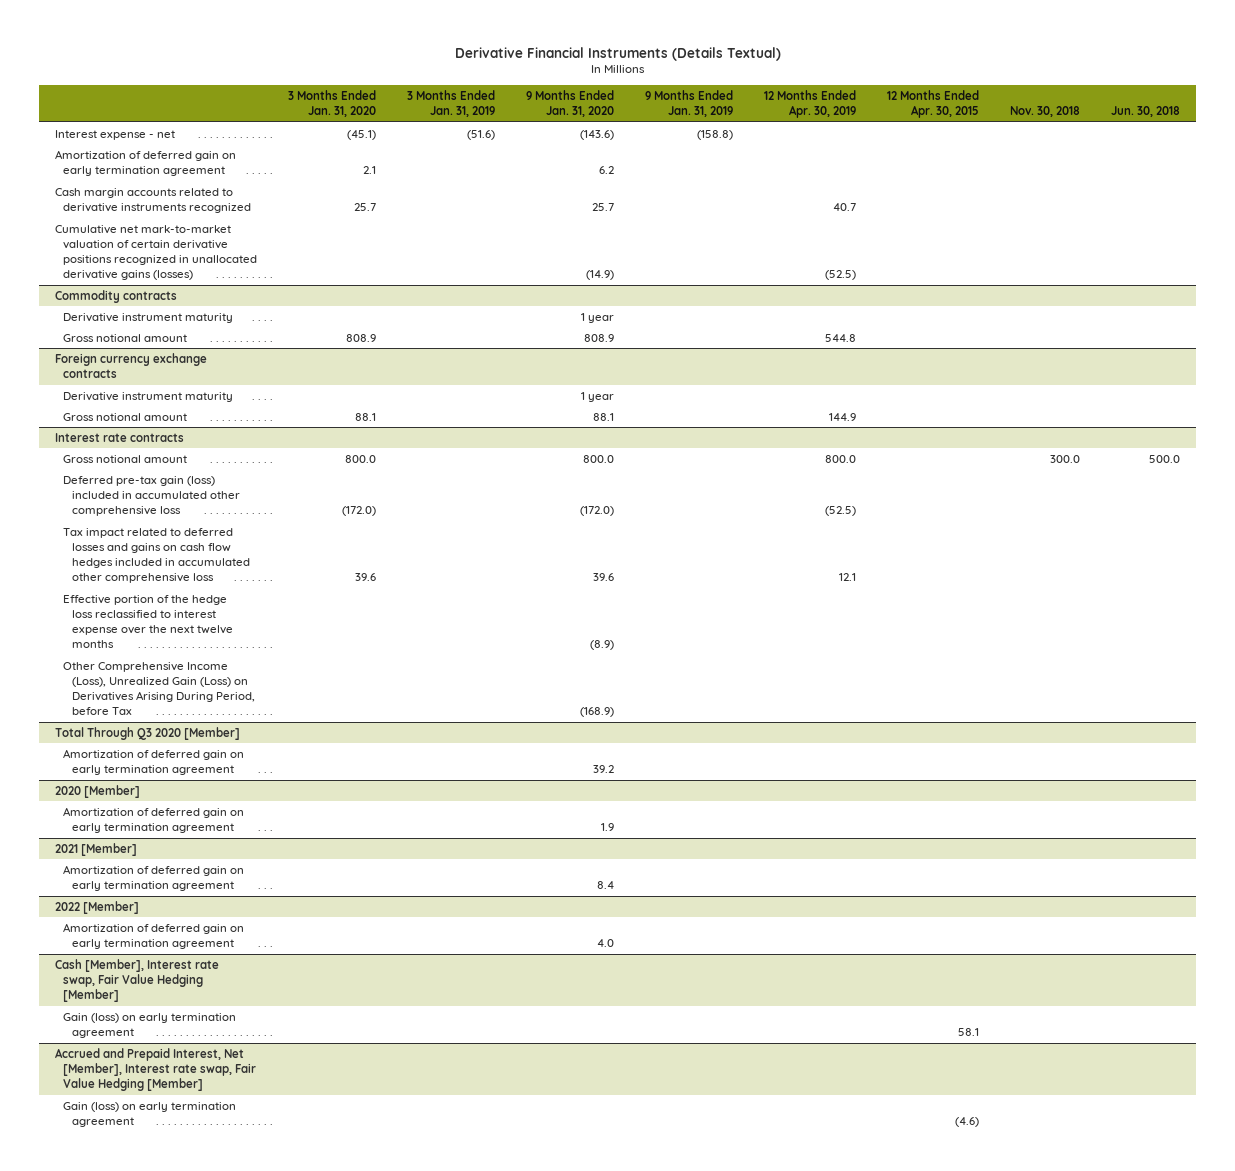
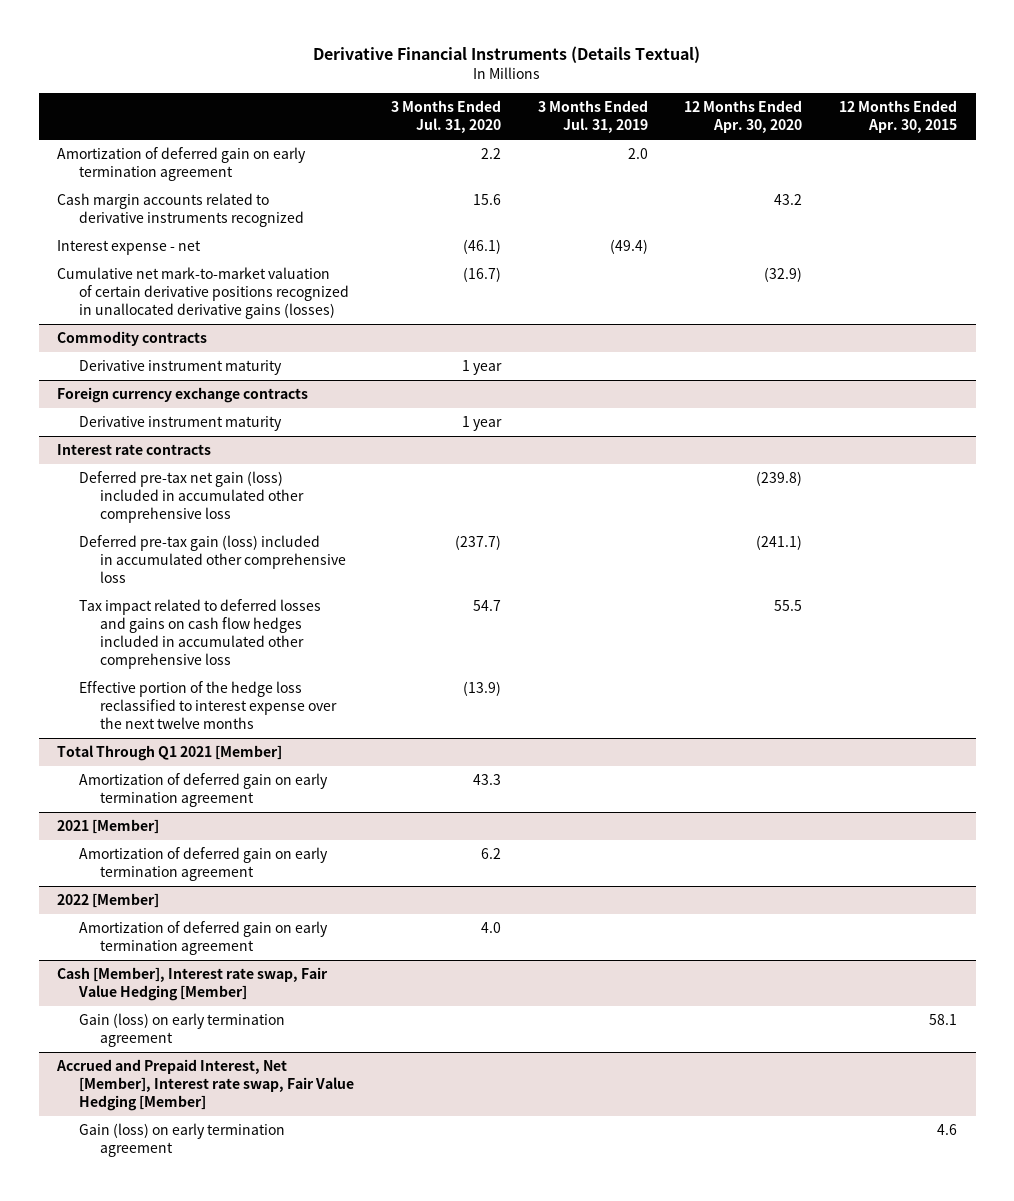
- | 3 Months Ended Jan. 31, 2020 | 3 Months Ended Jan. 31, 2019 | 9 Months Ended Jan. 31, 2020 | 9 Months Ended Jan. 31, 2019 | 12 Months Ended Apr. 30, 2019 | 12 Months Ended Apr. 30, 2015 | Nov. 30, 2018 | Jun. 30, 2018
+ | 3 Months Ended Jul. 31, 2020 | 3 Months Ended Jul. 31, 2019 | 12 Months Ended Apr. 30, 2020 | 12 Months Ended Apr. 30, 2015
moved down: Interest expense - net | (46.1) | (49.4) | |
@ Commodity contracts
- Gross notional amount | 808.9 | | 808.9 | | 544.8 | | |
@ Foreign currency exchange contracts
- Gross notional amount | 88.1 | | 88.1 | | 144.9 | | |
@ Interest rate contracts
- Gross notional amount | 800.0 | | 800.0 | | 800.0 | | 300.0 | 500.0
+ Deferred pre-tax net gain (loss) included in accumulated other comprehensive loss | | | (239.8) |
- Other Comprehensive Income (Loss), Unrealized Gain (Loss) on Derivatives Arising During Period, before Tax | | | (168.9) | | | | |
- Total Through Q3 2020 [Member]
- Amortization of deferred gain on early termination agreement | | | 39.2 | | | | |
- 2020 [Member]
- Amortization of deferred gain on early termination agreement | | | 1.9 | | | | |
+ Total Through Q1 2021 [Member]
+ Amortization of deferred gain on early termination agreement | 43.3 | | |
@ Accrued and Prepaid Interest, Net [Member], Interest rate swap, Fair Value Hedging [Member]
- Gain (loss) on early termination agreement | | | | | | (4.6) | |
+ Gain (loss) on early termination agreement | | | | 4.6

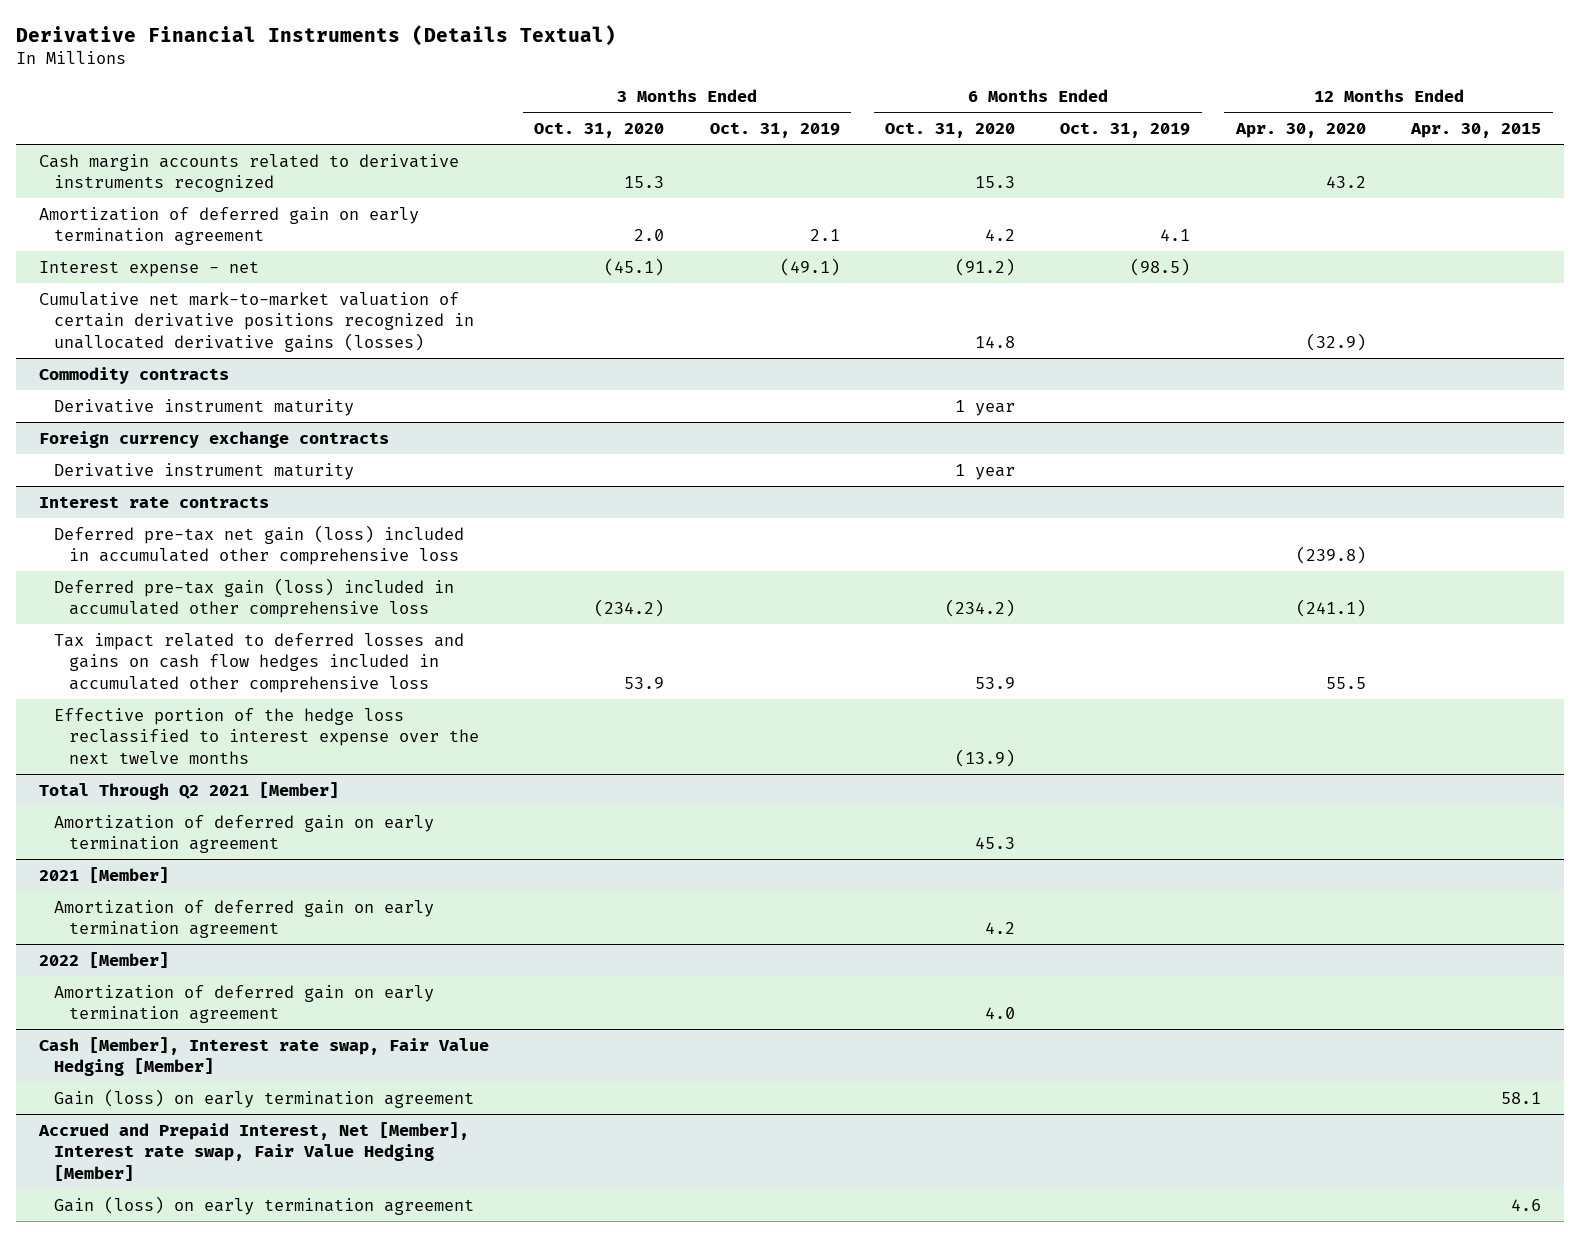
- | 3 Months Ended Jul. 31, 2020 | 3 Months Ended Jul. 31, 2019 | 12 Months Ended Apr. 30, 2020 | 12 Months Ended Apr. 30, 2015
+ | 3 Months Ended Oct. 31, 2020 | 3 Months Ended Oct. 31, 2019 | 6 Months Ended Oct. 31, 2020 | 6 Months Ended Oct. 31, 2019 | 12 Months Ended Apr. 30, 2020 | 12 Months Ended Apr. 30, 2015
moved down: Amortization of deferred gain on early termination agreement | 2.0 | 2.1 | 4.2 | 4.1 | |
- Total Through Q1 2021 [Member]
- Amortization of deferred gain on early termination agreement | 43.3 | | |
+ Total Through Q2 2021 [Member]
+ Amortization of deferred gain on early termination agreement | | | 45.3 | | |

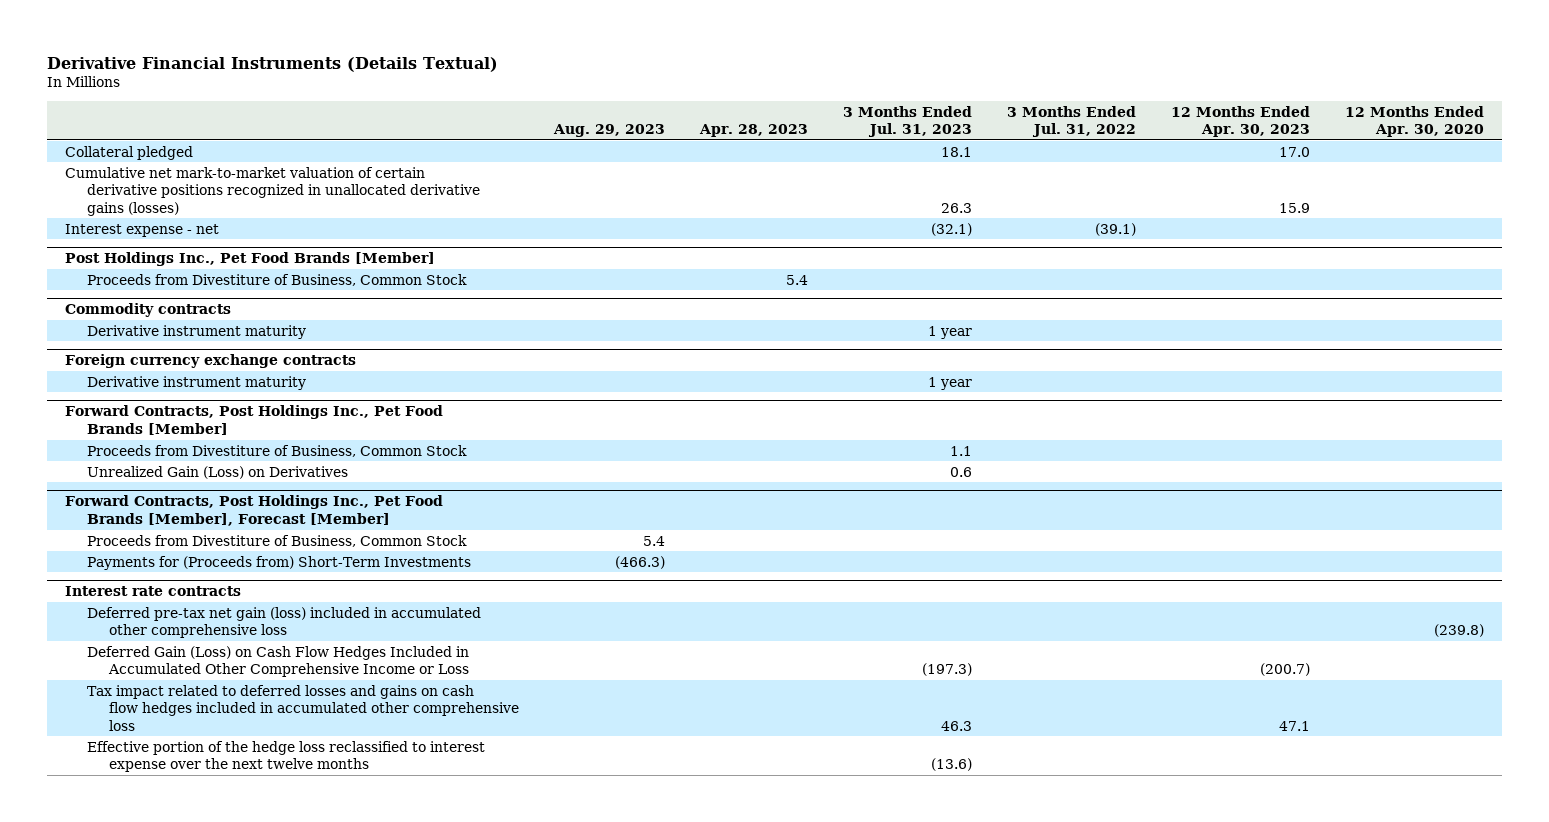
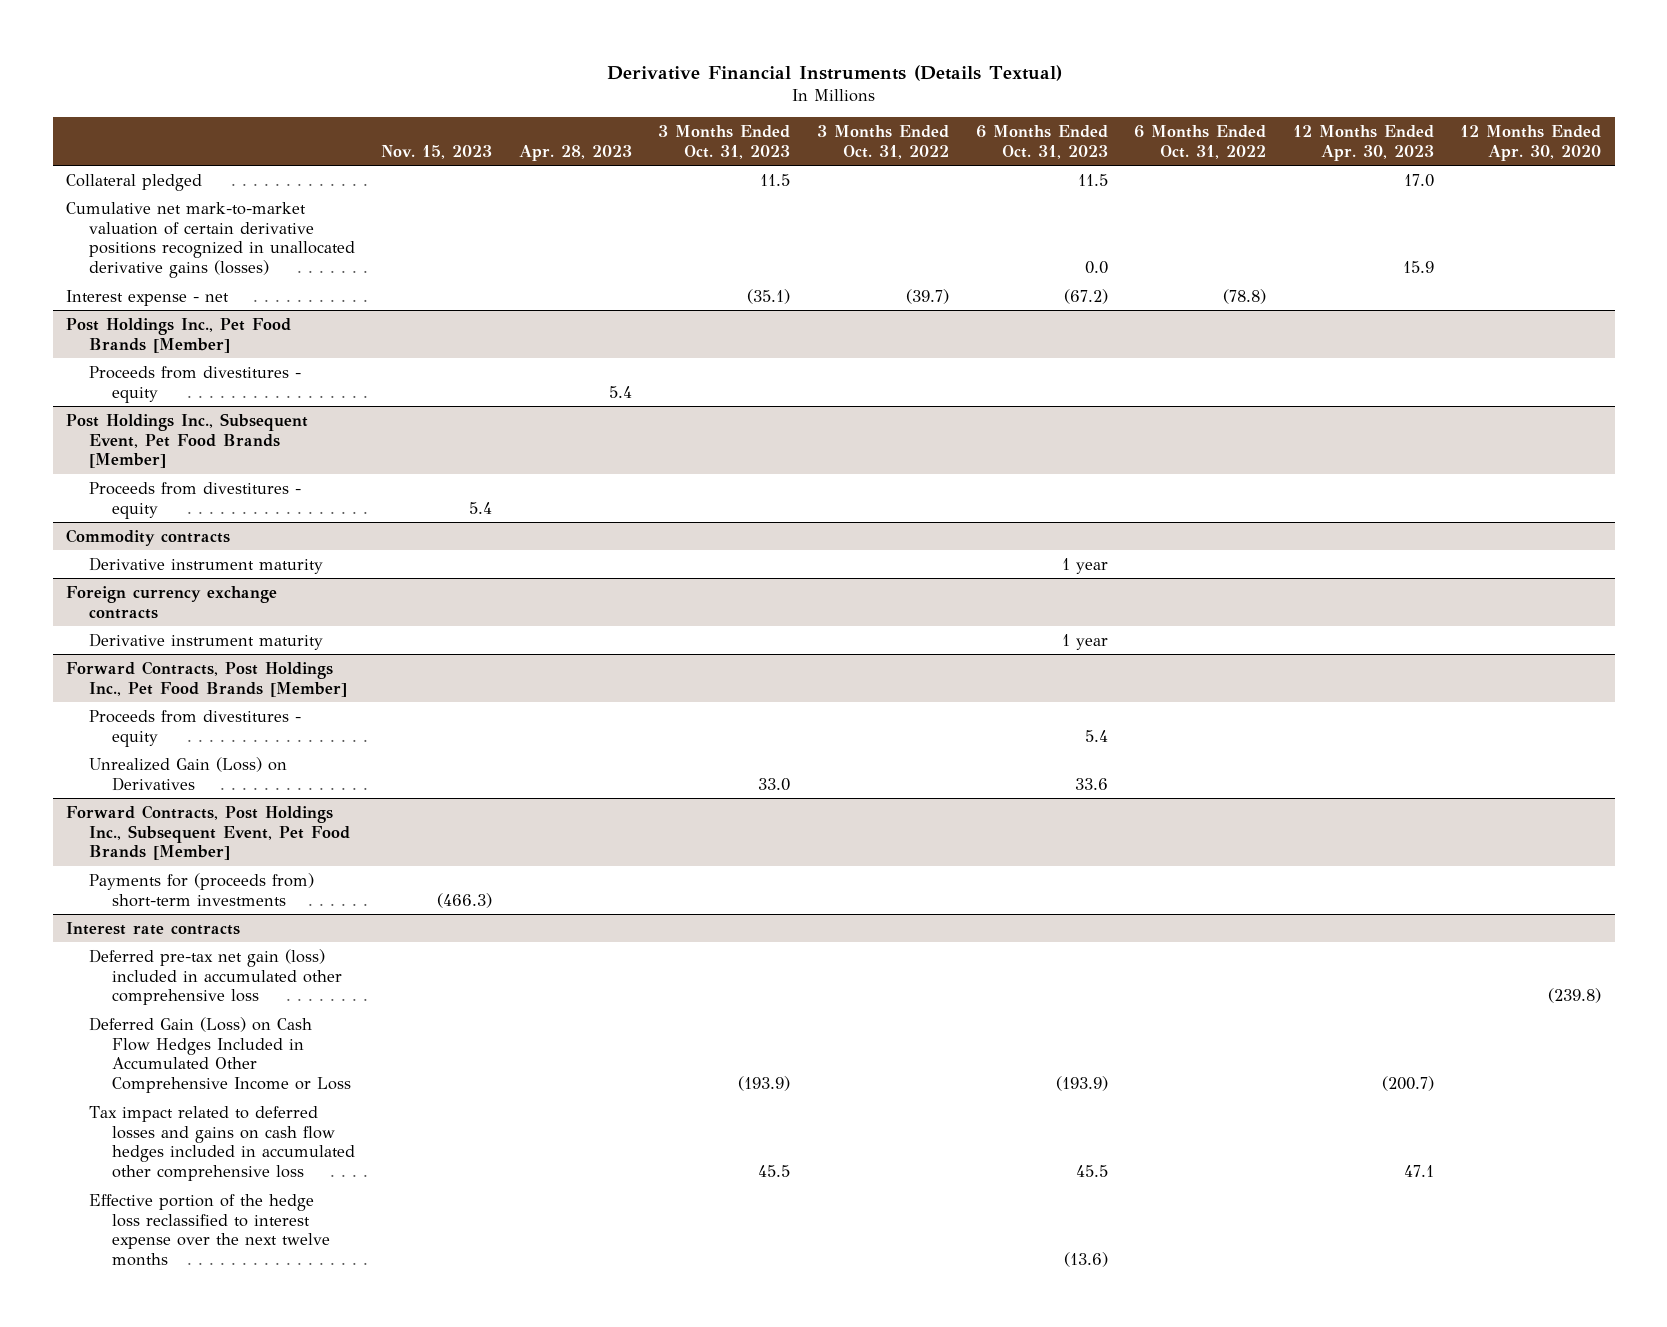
- | Aug. 29, 2023 | Apr. 28, 2023 | 3 Months Ended Jul. 31, 2023 | 3 Months Ended Jul. 31, 2022 | 12 Months Ended Apr. 30, 2023 | 12 Months Ended Apr. 30, 2020
+ | Nov. 15, 2023 | Apr. 28, 2023 | 3 Months Ended Oct. 31, 2023 | 3 Months Ended Oct. 31, 2022 | 6 Months Ended Oct. 31, 2023 | 6 Months Ended Oct. 31, 2022 | 12 Months Ended Apr. 30, 2023 | 12 Months Ended Apr. 30, 2020
@ Post Holdings Inc., Pet Food Brands [Member]
- Proceeds from Divestiture of Business, Common Stock | | 5.4 | | | |
+ Proceeds from divestitures - equity | | 5.4 | | | | | |
+ Post Holdings Inc., Subsequent Event, Pet Food Brands [Member]
+ Proceeds from divestitures - equity | 5.4 | | | | | | |
@ Forward Contracts, Post Holdings Inc., Pet Food Brands [Member]
- Proceeds from Divestiture of Business, Common Stock | | | 1.1 | | |
+ Proceeds from divestitures - equity | | | | | 5.4 | | |
- Forward Contracts, Post Holdings Inc., Pet Food Brands [Member], Forecast [Member]
- Proceeds from Divestiture of Business, Common Stock | 5.4 | | | | |
- Payments for (Proceeds from) Short-Term Investments | (466.3) | | | | |
+ Forward Contracts, Post Holdings Inc., Subsequent Event, Pet Food Brands [Member]
+ Payments for (proceeds from) short-term investments | (466.3) | | | | | | |

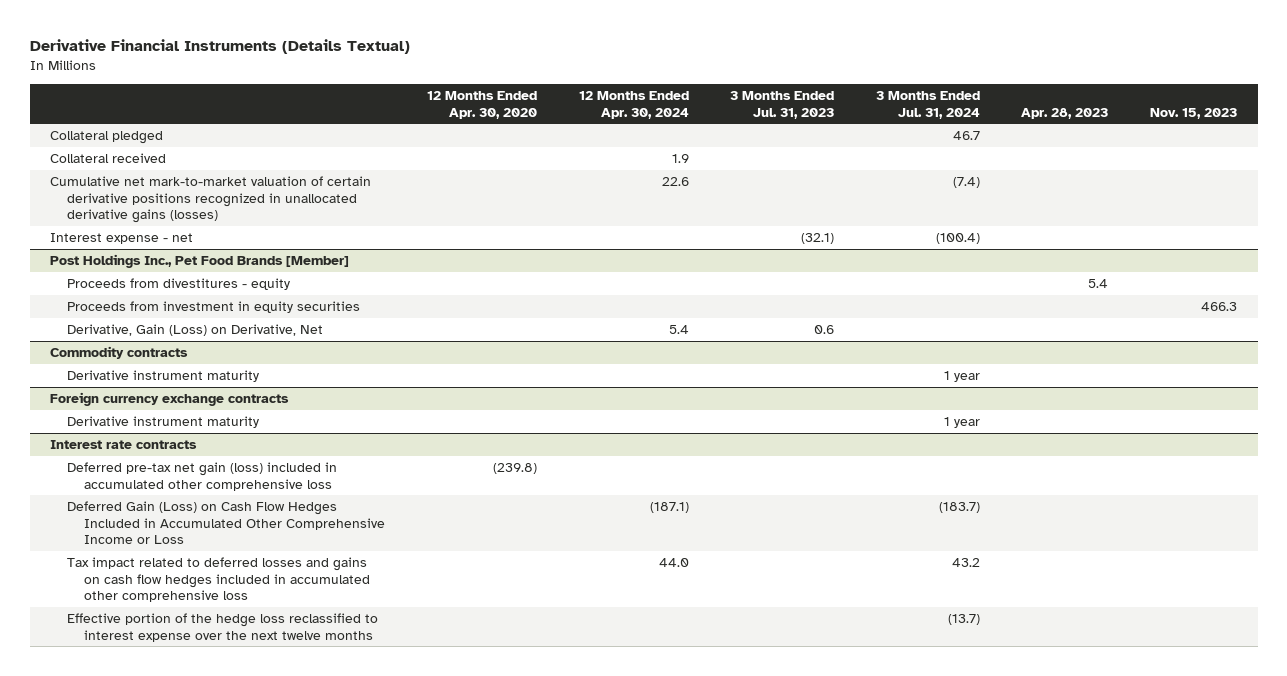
- | Nov. 15, 2023 | Apr. 28, 2023 | 3 Months Ended Oct. 31, 2023 | 3 Months Ended Oct. 31, 2022 | 6 Months Ended Oct. 31, 2023 | 6 Months Ended Oct. 31, 2022 | 12 Months Ended Apr. 30, 2023 | 12 Months Ended Apr. 30, 2020
+ | 12 Months Ended Apr. 30, 2020 | 12 Months Ended Apr. 30, 2024 | 3 Months Ended Jul. 31, 2023 | 3 Months Ended Jul. 31, 2024 | Apr. 28, 2023 | Nov. 15, 2023
+ Collateral received | | 1.9 | | | |
- Post Holdings Inc., Subsequent Event, Pet Food Brands [Member]
- Proceeds from divestitures - equity | 5.4 | | | | | | |
@ Post Holdings Inc., Pet Food Brands [Member]
+ Proceeds from investment in equity securities | | | | | | 466.3
+ Derivative, Gain (Loss) on Derivative, Net | | 5.4 | 0.6 | | |
- Forward Contracts, Post Holdings Inc., Pet Food Brands [Member]
- Proceeds from divestitures - equity | | | | | 5.4 | | |
- Unrealized Gain (Loss) on Derivatives | | | 33.0 | | 33.6 | | |
- Forward Contracts, Post Holdings Inc., Subsequent Event, Pet Food Brands [Member]
- Payments for (proceeds from) short-term investments | (466.3) | | | | | | |

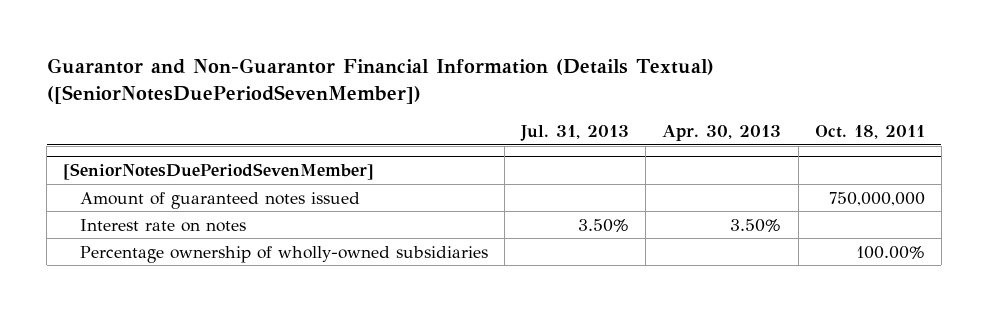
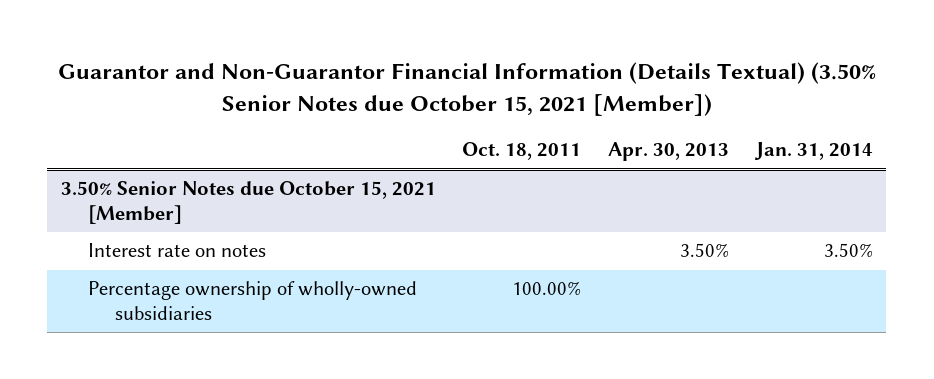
- Guarantor and Non-Guarantor Financial Information (Details Textual) ([SeniorNotesDuePeriodSevenMember])
+ Guarantor and Non-Guarantor Financial Information (Details Textual) (3.50% Senior Notes due October 15, 2021 [Member])
- | Jul. 31, 2013 | Apr. 30, 2013 | Oct. 18, 2011
+ | Oct. 18, 2011 | Apr. 30, 2013 | Jan. 31, 2014
- [SeniorNotesDuePeriodSevenMember]
- Amount of guaranteed notes issued | | | 750,000,000
+ 3.50% Senior Notes due October 15, 2021 [Member]

